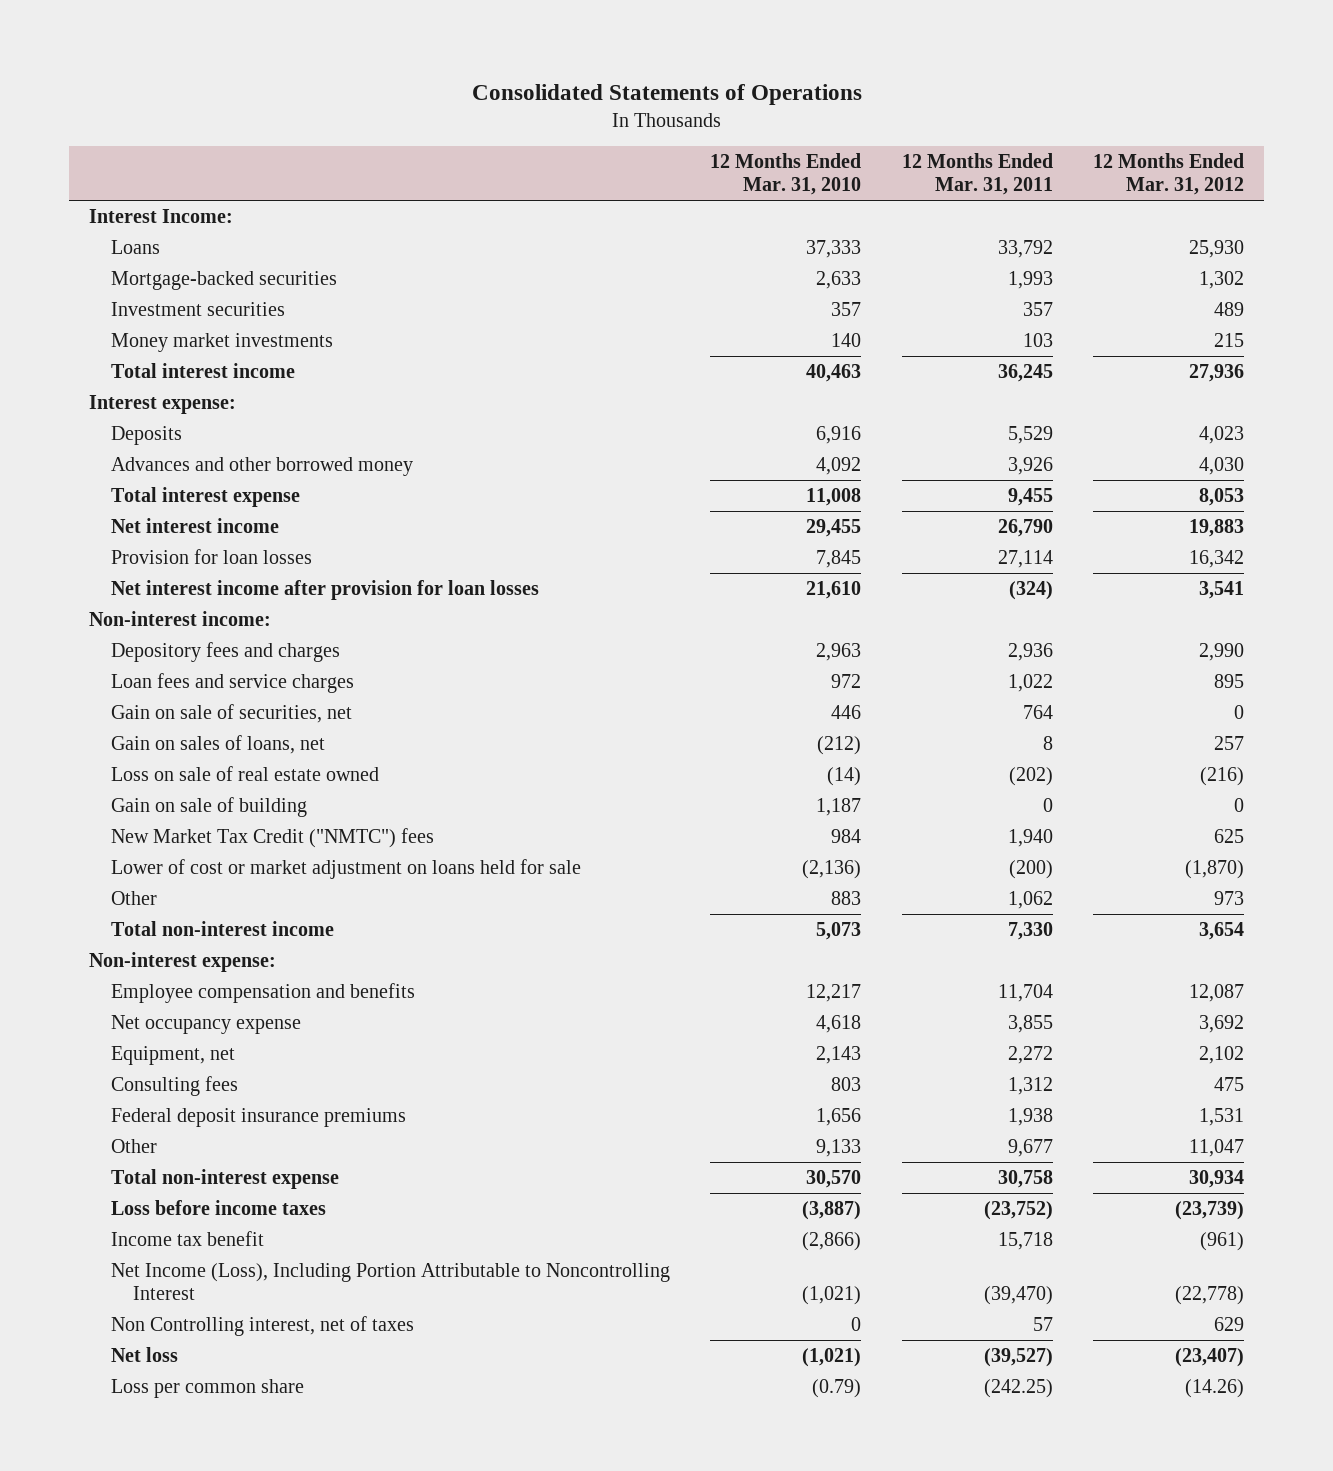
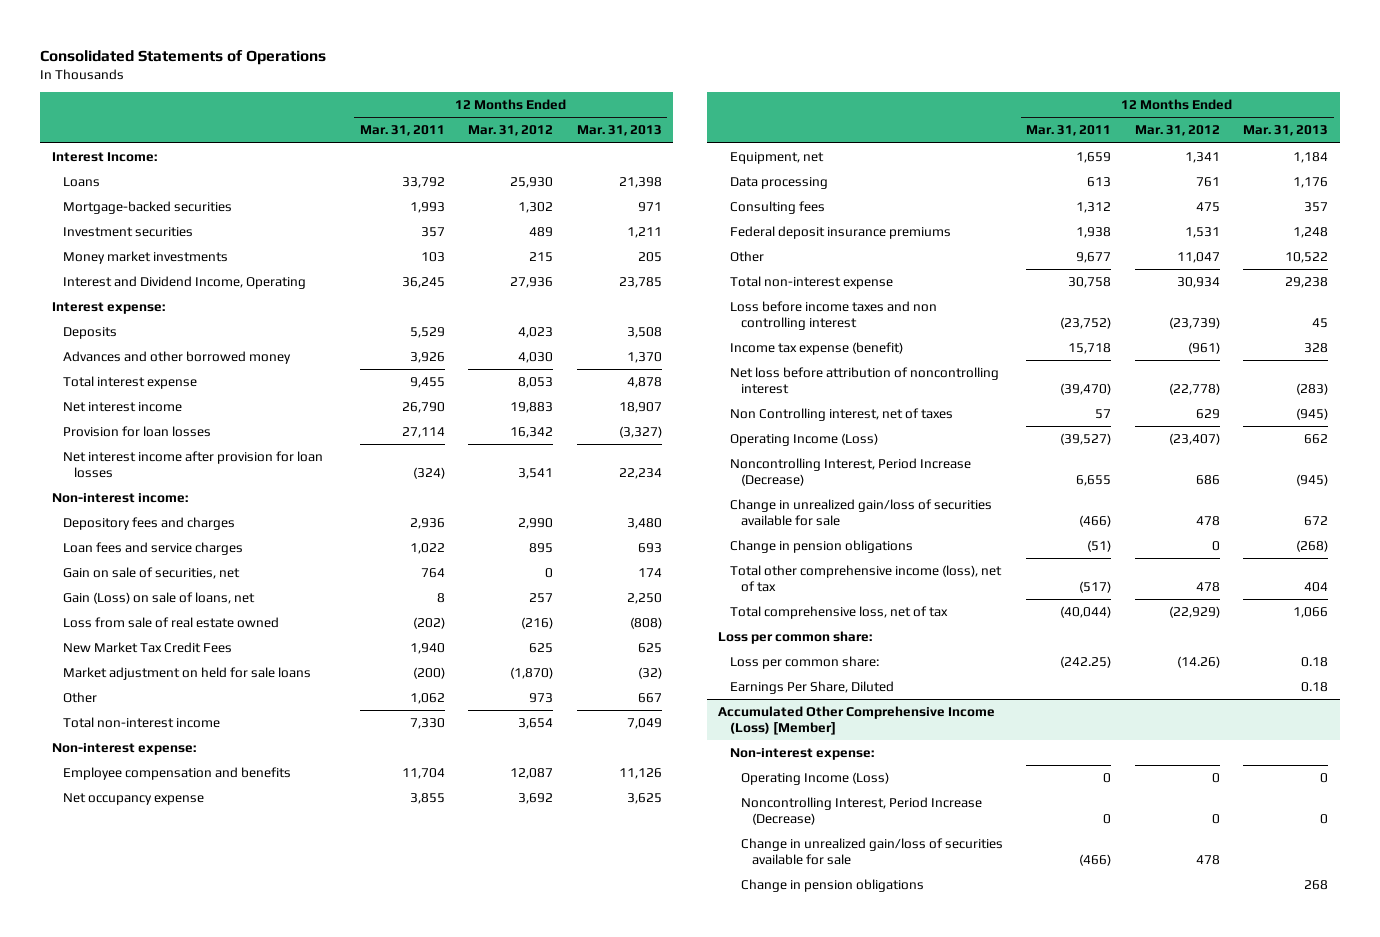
- | 12 Months Ended Mar. 31, 2010 | 12 Months Ended Mar. 31, 2011 | 12 Months Ended Mar. 31, 2012
+ | 12 Months Ended Mar. 31, 2011 | 12 Months Ended Mar. 31, 2012 | 12 Months Ended Mar. 31, 2013
- Total interest income | 40,463 | 36,245 | 27,936
+ Interest and Dividend Income, Operating | 36,245 | 27,936 | 23,785
- Gain on sales of loans, net | (212) | 8 | 257
- Loss on sale of real estate owned | (14) | (202) | (216)
- Gain on sale of building | 1,187 | 0 | 0
- New Market Tax Credit ("NMTC") fees | 984 | 1,940 | 625
- Lower of cost or market adjustment on loans held for sale | (2,136) | (200) | (1,870)
+ Gain (Loss) on sale of loans, net | 8 | 257 | 2,250
+ Loss from sale of real estate owned | (202) | (216) | (808)
+ New Market Tax Credit Fees | 1,940 | 625 | 625
+ Market adjustment on held for sale loans | (200) | (1,870) | (32)
- Equipment, net | 2,143 | 2,272 | 2,102
+ Equipment, net | 1,659 | 1,341 | 1,184
+ Data processing | 613 | 761 | 1,176
- Loss before income taxes | (3,887) | (23,752) | (23,739)
- Income tax benefit | (2,866) | 15,718 | (961)
- Net Income (Loss), Including Portion Attributable to Noncontrolling Interest | (1,021) | (39,470) | (22,778)
+ Loss before income taxes and non controlling interest | (23,752) | (23,739) | 45
+ Income tax expense (benefit) | 15,718 | (961) | 328
+ Net loss before attribution of noncontrolling interest | (39,470) | (22,778) | (283)
- Net loss | (1,021) | (39,527) | (23,407)
- Loss per common share | (0.79) | (242.25) | (14.26)
+ Operating Income (Loss) | (39,527) | (23,407) | 662
+ Noncontrolling Interest, Period Increase (Decrease) | 6,655 | 686 | (945)
+ Change in unrealized gain/loss of securities available for sale | (466) | 478 | 672
+ Change in pension obligations | (51) | 0 | (268)
+ Total other comprehensive income (loss), net of tax | (517) | 478 | 404
+ Total comprehensive loss, net of tax | (40,044) | (22,929) | 1,066
+ Loss per common share:
+ Loss per common share: | (242.25) | (14.26) | 0.18
+ Earnings Per Share, Diluted | | | 0.18
+ Accumulated Other Comprehensive Income (Loss) [Member]
+ Non-interest expense:
+ Operating Income (Loss) | 0 | 0 | 0
+ Noncontrolling Interest, Period Increase (Decrease) | 0 | 0 | 0
+ Change in unrealized gain/loss of securities available for sale | (466) | 478 |
+ Change in pension obligations | | | 268

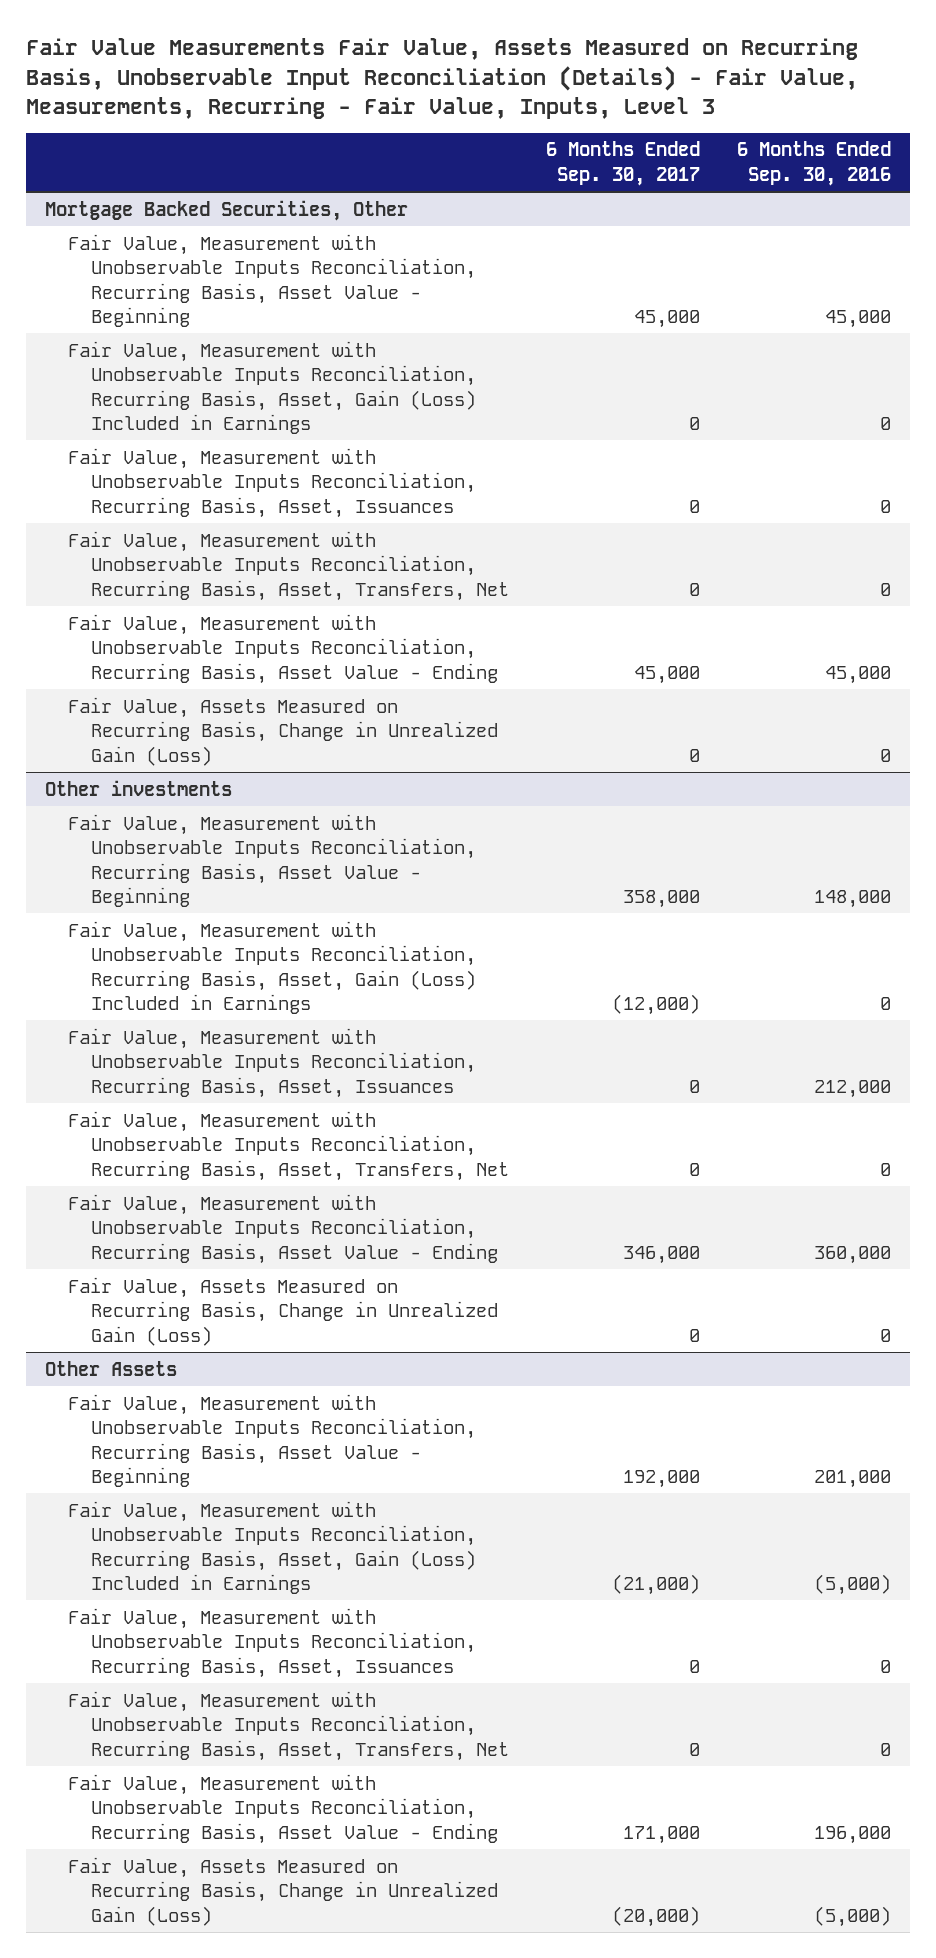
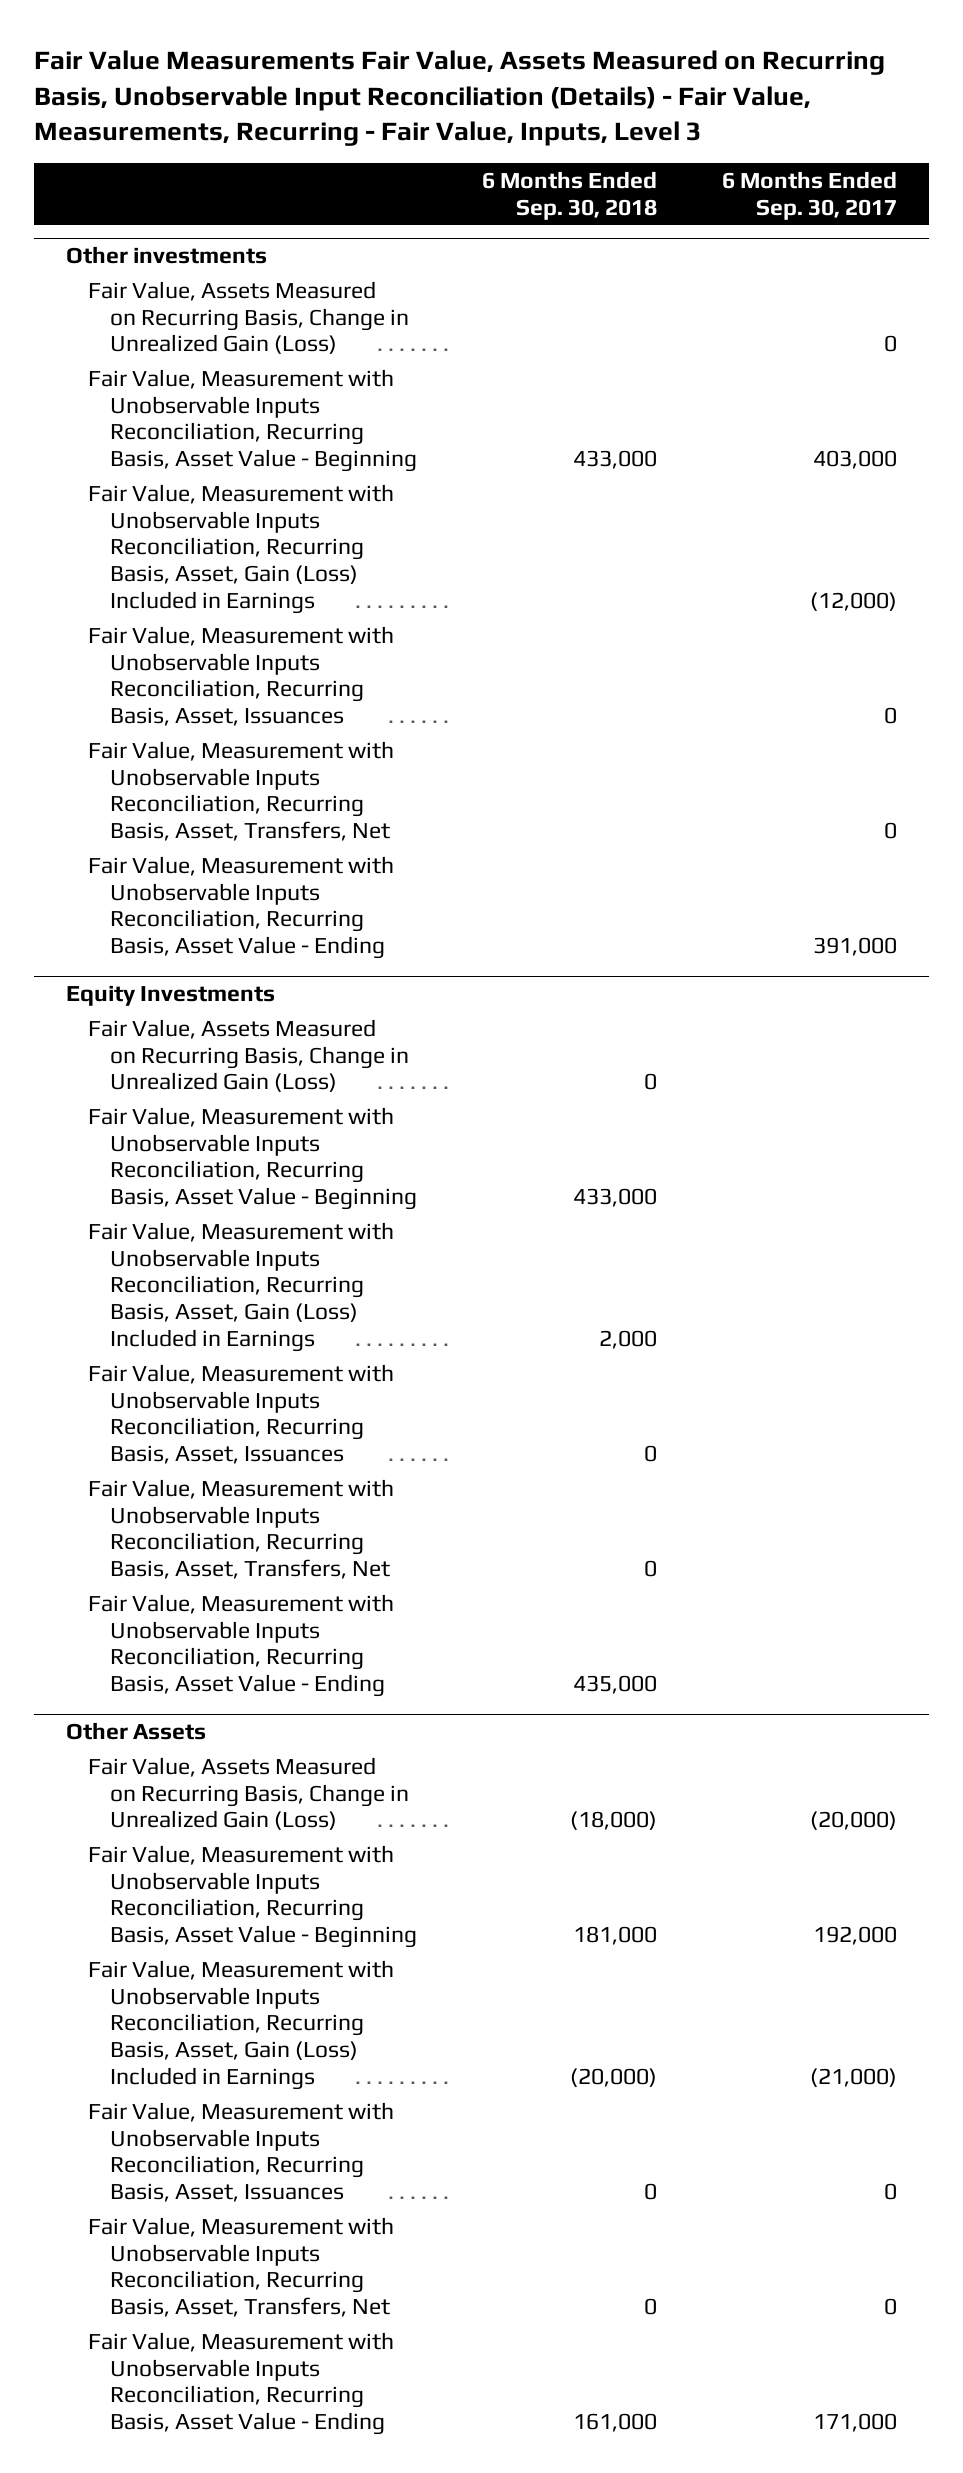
- | 6 Months Ended Sep. 30, 2017 | 6 Months Ended Sep. 30, 2016
+ | 6 Months Ended Sep. 30, 2018 | 6 Months Ended Sep. 30, 2017
- Mortgage Backed Securities, Other
- Fair Value, Measurement with Unobservable Inputs Reconciliation, Recurring Basis, Asset Value - Beginning | 45,000 | 45,000
- Fair Value, Measurement with Unobservable Inputs Reconciliation, Recurring Basis, Asset, Gain (Loss) Included in Earnings | 0 | 0
- Fair Value, Measurement with Unobservable Inputs Reconciliation, Recurring Basis, Asset, Issuances | 0 | 0
- Fair Value, Measurement with Unobservable Inputs Reconciliation, Recurring Basis, Asset, Transfers, Net | 0 | 0
- Fair Value, Measurement with Unobservable Inputs Reconciliation, Recurring Basis, Asset Value - Ending | 45,000 | 45,000
- Fair Value, Assets Measured on Recurring Basis, Change in Unrealized Gain (Loss) | 0 | 0
@ Other investments
- Fair Value, Measurement with Unobservable Inputs Reconciliation, Recurring Basis, Asset Value - Beginning | 358,000 | 148,000
moved up: Fair Value, Assets Measured on Recurring Basis, Change in Unrealized Gain (Loss) | | 0
+ Fair Value, Measurement with Unobservable Inputs Reconciliation, Recurring Basis, Asset Value - Beginning | 433,000 | 403,000
- Fair Value, Measurement with Unobservable Inputs Reconciliation, Recurring Basis, Asset Value - Ending | 346,000 | 360,000
+ Fair Value, Measurement with Unobservable Inputs Reconciliation, Recurring Basis, Asset Value - Ending | | 391,000
+ Equity Investments
+ Fair Value, Assets Measured on Recurring Basis, Change in Unrealized Gain (Loss) | 0 |
+ Fair Value, Measurement with Unobservable Inputs Reconciliation, Recurring Basis, Asset Value - Beginning | 433,000 |
+ Fair Value, Measurement with Unobservable Inputs Reconciliation, Recurring Basis, Asset, Gain (Loss) Included in Earnings | 2,000 |
+ Fair Value, Measurement with Unobservable Inputs Reconciliation, Recurring Basis, Asset, Issuances | 0 |
+ Fair Value, Measurement with Unobservable Inputs Reconciliation, Recurring Basis, Asset, Transfers, Net | 0 |
+ Fair Value, Measurement with Unobservable Inputs Reconciliation, Recurring Basis, Asset Value - Ending | 435,000 |
@ Other Assets
moved up: Fair Value, Assets Measured on Recurring Basis, Change in Unrealized Gain (Loss) | (18,000) | (20,000)

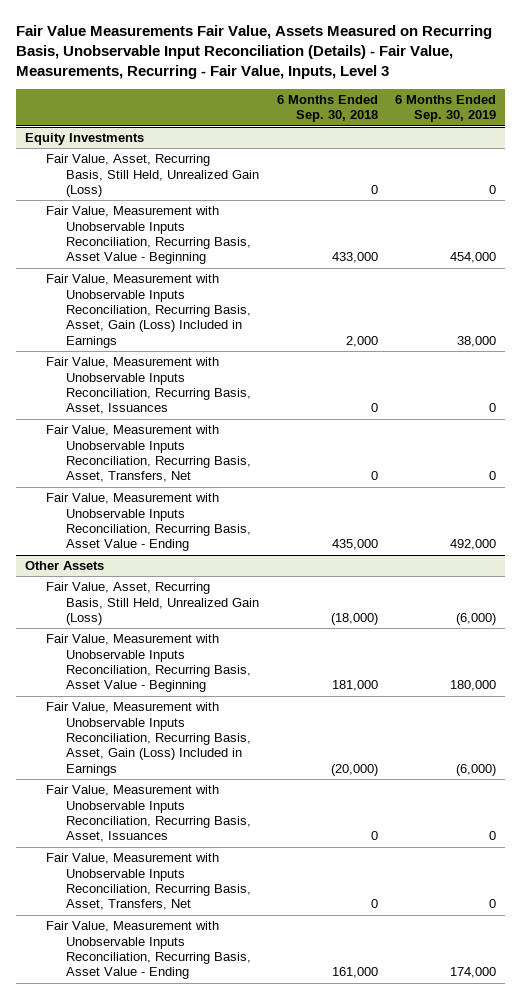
- | 6 Months Ended Sep. 30, 2018 | 6 Months Ended Sep. 30, 2017
+ | 6 Months Ended Sep. 30, 2018 | 6 Months Ended Sep. 30, 2019
- Other investments
- Fair Value, Assets Measured on Recurring Basis, Change in Unrealized Gain (Loss) | | 0
- Fair Value, Measurement with Unobservable Inputs Reconciliation, Recurring Basis, Asset Value - Beginning | 433,000 | 403,000
- Fair Value, Measurement with Unobservable Inputs Reconciliation, Recurring Basis, Asset, Gain (Loss) Included in Earnings | | (12,000)
- Fair Value, Measurement with Unobservable Inputs Reconciliation, Recurring Basis, Asset, Issuances | | 0
- Fair Value, Measurement with Unobservable Inputs Reconciliation, Recurring Basis, Asset, Transfers, Net | | 0
- Fair Value, Measurement with Unobservable Inputs Reconciliation, Recurring Basis, Asset Value - Ending | | 391,000
@ Equity Investments
- Fair Value, Assets Measured on Recurring Basis, Change in Unrealized Gain (Loss) | 0 |
+ Fair Value, Asset, Recurring Basis, Still Held, Unrealized Gain (Loss) | 0 | 0
@ Other Assets
- Fair Value, Assets Measured on Recurring Basis, Change in Unrealized Gain (Loss) | (18,000) | (20,000)
+ Fair Value, Asset, Recurring Basis, Still Held, Unrealized Gain (Loss) | (18,000) | (6,000)

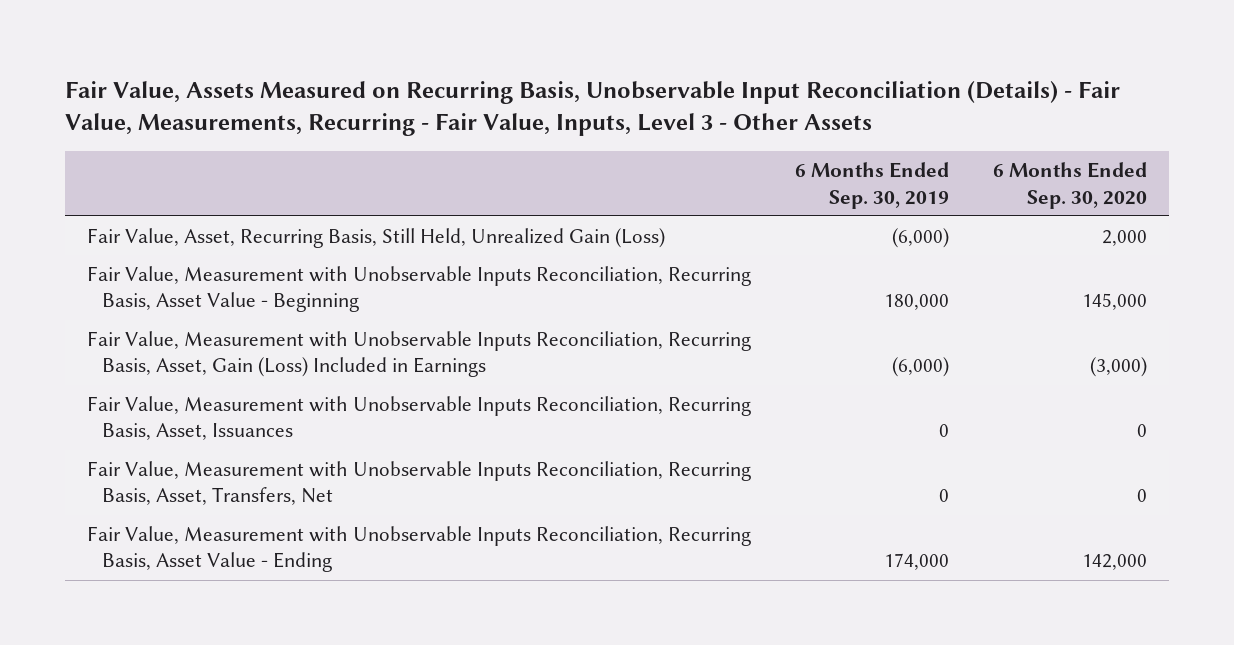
- Fair Value Measurements Fair Value, Assets Measured on Recurring Basis, Unobservable Input Reconciliation (Details) - Fair Value, Measurements, Recurring - Fair Value, Inputs, Level 3
+ Fair Value, Assets Measured on Recurring Basis, Unobservable Input Reconciliation (Details) - Fair Value, Measurements, Recurring - Fair Value, Inputs, Level 3 - Other Assets
- | 6 Months Ended Sep. 30, 2018 | 6 Months Ended Sep. 30, 2019
+ | 6 Months Ended Sep. 30, 2019 | 6 Months Ended Sep. 30, 2020
- Equity Investments
- Fair Value, Asset, Recurring Basis, Still Held, Unrealized Gain (Loss) | 0 | 0
- Fair Value, Measurement with Unobservable Inputs Reconciliation, Recurring Basis, Asset Value - Beginning | 433,000 | 454,000
- Fair Value, Measurement with Unobservable Inputs Reconciliation, Recurring Basis, Asset, Gain (Loss) Included in Earnings | 2,000 | 38,000
- Fair Value, Measurement with Unobservable Inputs Reconciliation, Recurring Basis, Asset, Issuances | 0 | 0
- Fair Value, Measurement with Unobservable Inputs Reconciliation, Recurring Basis, Asset, Transfers, Net | 0 | 0
- Fair Value, Measurement with Unobservable Inputs Reconciliation, Recurring Basis, Asset Value - Ending | 435,000 | 492,000
- Other Assets

